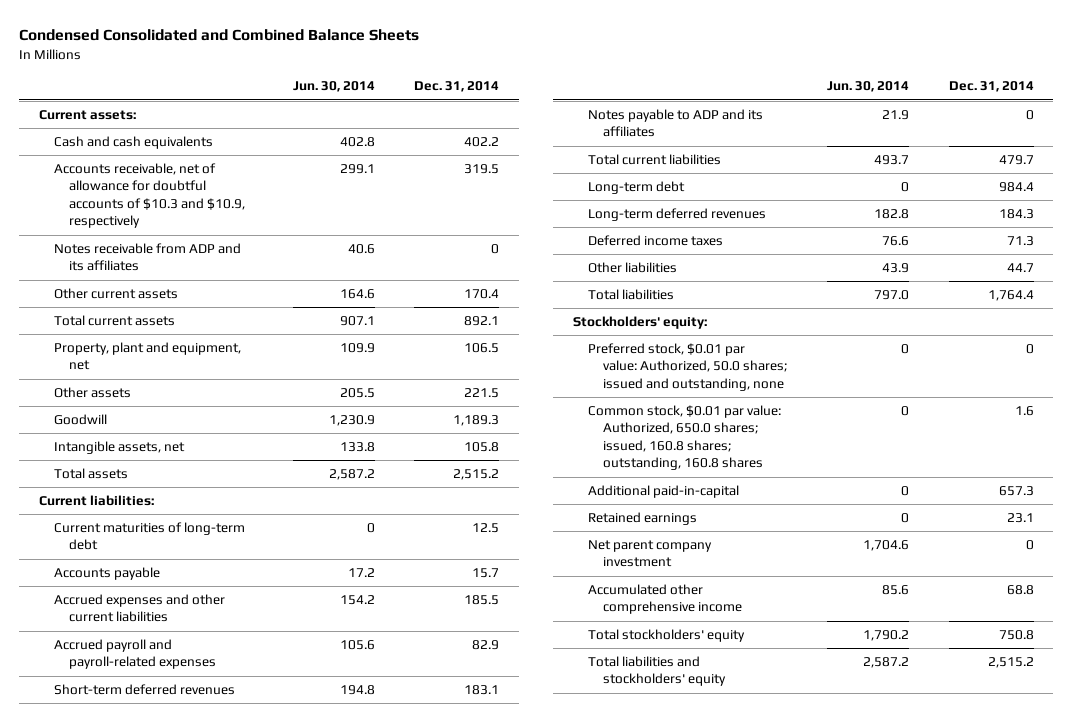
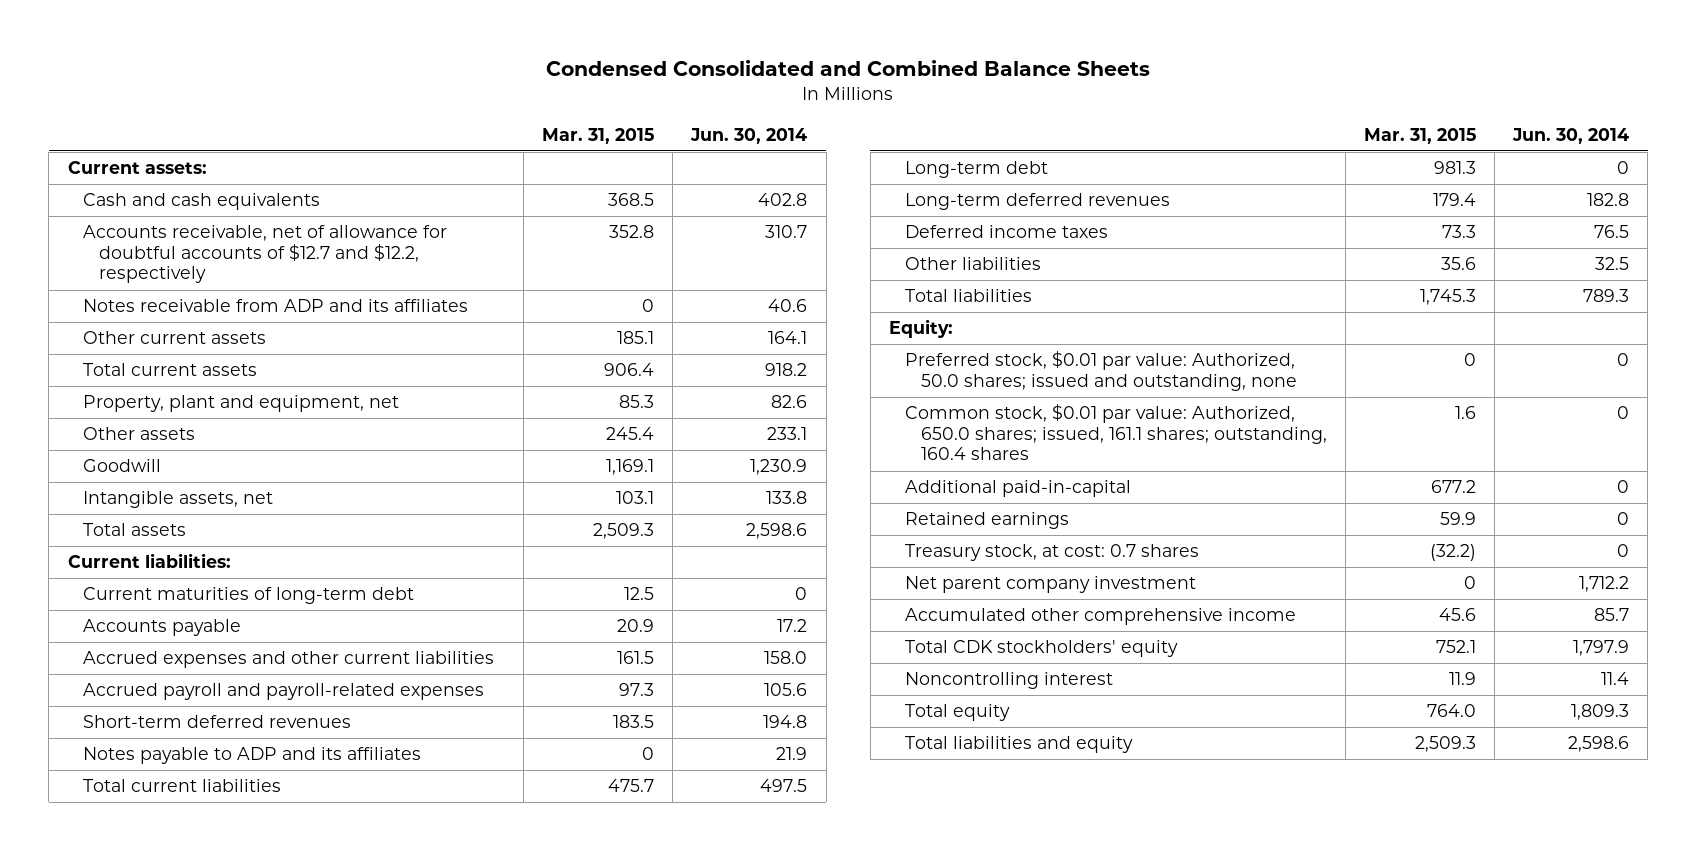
- | Jun. 30, 2014 | Dec. 31, 2014
+ | Mar. 31, 2015 | Jun. 30, 2014
- Accounts receivable, net of allowance for doubtful accounts of $10.3 and $10.9, respectively | 299.1 | 319.5
+ Accounts receivable, net of allowance for doubtful accounts of $12.7 and $12.2, respectively | 352.8 | 310.7
- Other current assets | 164.6 | 170.4
- Total current assets | 907.1 | 892.1
- Property, plant and equipment, net | 109.9 | 106.5
- Other assets | 205.5 | 221.5
+ Other current assets | 185.1 | 164.1
+ Total current assets | 906.4 | 918.2
+ Property, plant and equipment, net | 85.3 | 82.6
+ Other assets | 245.4 | 233.1
- Total assets | 2,587.2 | 2,515.2
+ Total assets | 2,509.3 | 2,598.6
- Accrued expenses and other current liabilities | 154.2 | 185.5
+ Accrued expenses and other current liabilities | 161.5 | 158.0
- Total current liabilities | 493.7 | 479.7
+ Total current liabilities | 475.7 | 497.5
- Deferred income taxes | 76.6 | 71.3
- Other liabilities | 43.9 | 44.7
- Total liabilities | 797.0 | 1,764.4
- Stockholders' equity:
+ Deferred income taxes | 73.3 | 76.5
+ Other liabilities | 35.6 | 32.5
+ Total liabilities | 1,745.3 | 789.3
+ Equity:
- Common stock, $0.01 par value: Authorized, 650.0 shares; issued, 160.8 shares; outstanding, 160.8 shares | 0 | 1.6
+ Common stock, $0.01 par value: Authorized, 650.0 shares; issued, 161.1 shares; outstanding, 160.4 shares | 1.6 | 0
- Net parent company investment | 1,704.6 | 0
- Accumulated other comprehensive income | 85.6 | 68.8
- Total stockholders' equity | 1,790.2 | 750.8
- Total liabilities and stockholders' equity | 2,587.2 | 2,515.2
+ Treasury stock, at cost: 0.7 shares | (32.2) | 0
+ Net parent company investment | 0 | 1,712.2
+ Accumulated other comprehensive income | 45.6 | 85.7
+ Total CDK stockholders' equity | 752.1 | 1,797.9
+ Noncontrolling interest | 11.9 | 11.4
+ Total equity | 764.0 | 1,809.3
+ Total liabilities and equity | 2,509.3 | 2,598.6

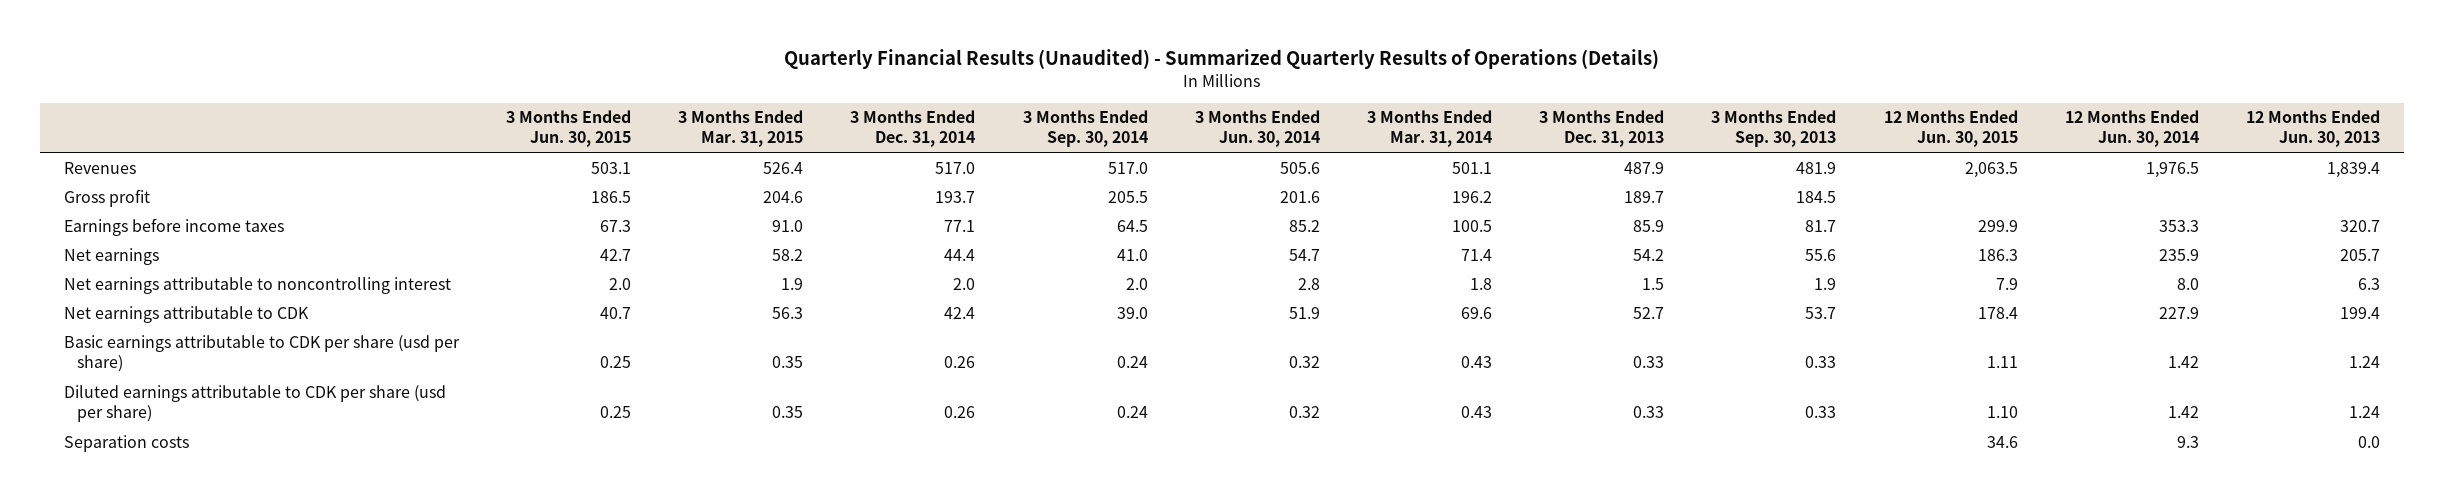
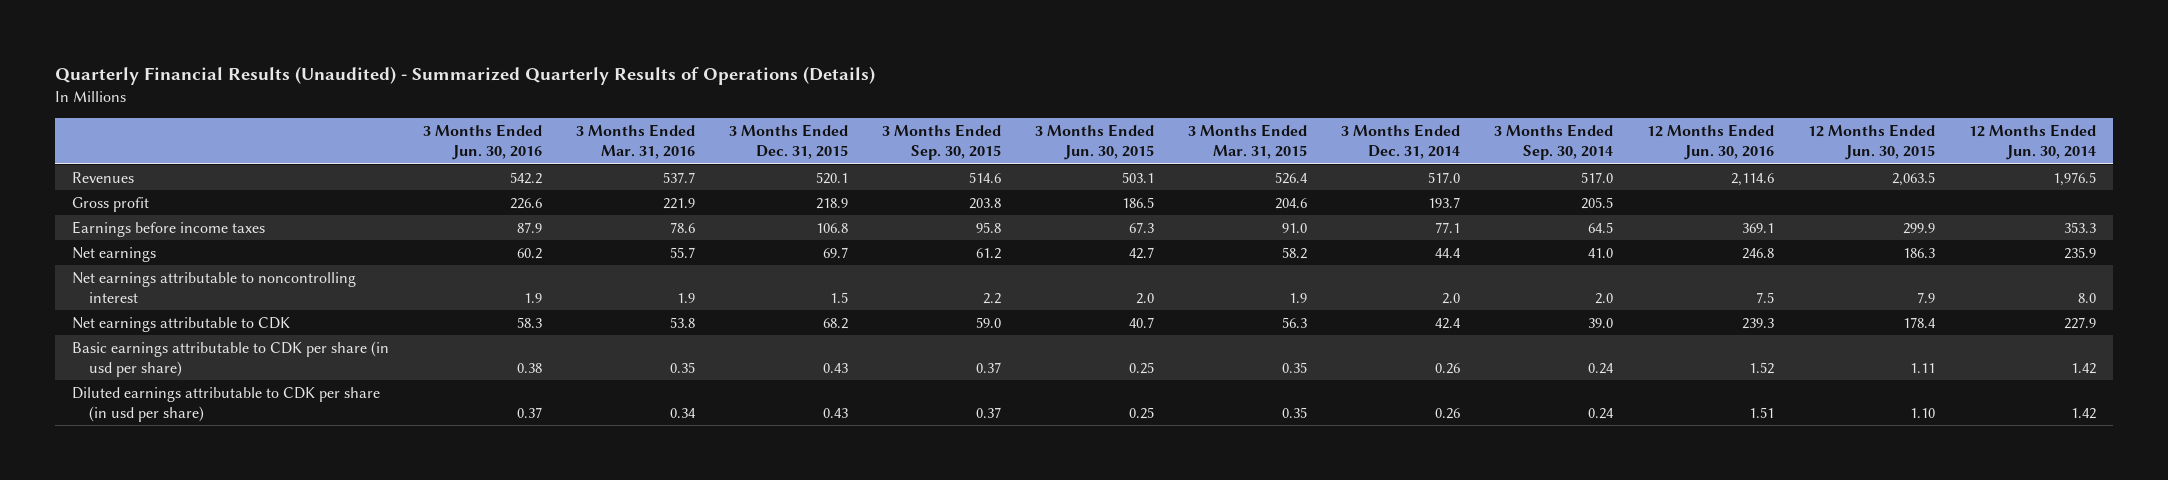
- | 3 Months Ended Jun. 30, 2015 | 3 Months Ended Mar. 31, 2015 | 3 Months Ended Dec. 31, 2014 | 3 Months Ended Sep. 30, 2014 | 3 Months Ended Jun. 30, 2014 | 3 Months Ended Mar. 31, 2014 | 3 Months Ended Dec. 31, 2013 | 3 Months Ended Sep. 30, 2013 | 12 Months Ended Jun. 30, 2015 | 12 Months Ended Jun. 30, 2014 | 12 Months Ended Jun. 30, 2013
+ | 3 Months Ended Jun. 30, 2016 | 3 Months Ended Mar. 31, 2016 | 3 Months Ended Dec. 31, 2015 | 3 Months Ended Sep. 30, 2015 | 3 Months Ended Jun. 30, 2015 | 3 Months Ended Mar. 31, 2015 | 3 Months Ended Dec. 31, 2014 | 3 Months Ended Sep. 30, 2014 | 12 Months Ended Jun. 30, 2016 | 12 Months Ended Jun. 30, 2015 | 12 Months Ended Jun. 30, 2014
- Basic earnings attributable to CDK per share (usd per share) | 0.25 | 0.35 | 0.26 | 0.24 | 0.32 | 0.43 | 0.33 | 0.33 | 1.11 | 1.42 | 1.24
- Diluted earnings attributable to CDK per share (usd per share) | 0.25 | 0.35 | 0.26 | 0.24 | 0.32 | 0.43 | 0.33 | 0.33 | 1.10 | 1.42 | 1.24
- Separation costs | | | | | | | | | 34.6 | 9.3 | 0.0
+ Basic earnings attributable to CDK per share (in usd per share) | 0.38 | 0.35 | 0.43 | 0.37 | 0.25 | 0.35 | 0.26 | 0.24 | 1.52 | 1.11 | 1.42
+ Diluted earnings attributable to CDK per share (in usd per share) | 0.37 | 0.34 | 0.43 | 0.37 | 0.25 | 0.35 | 0.26 | 0.24 | 1.51 | 1.10 | 1.42

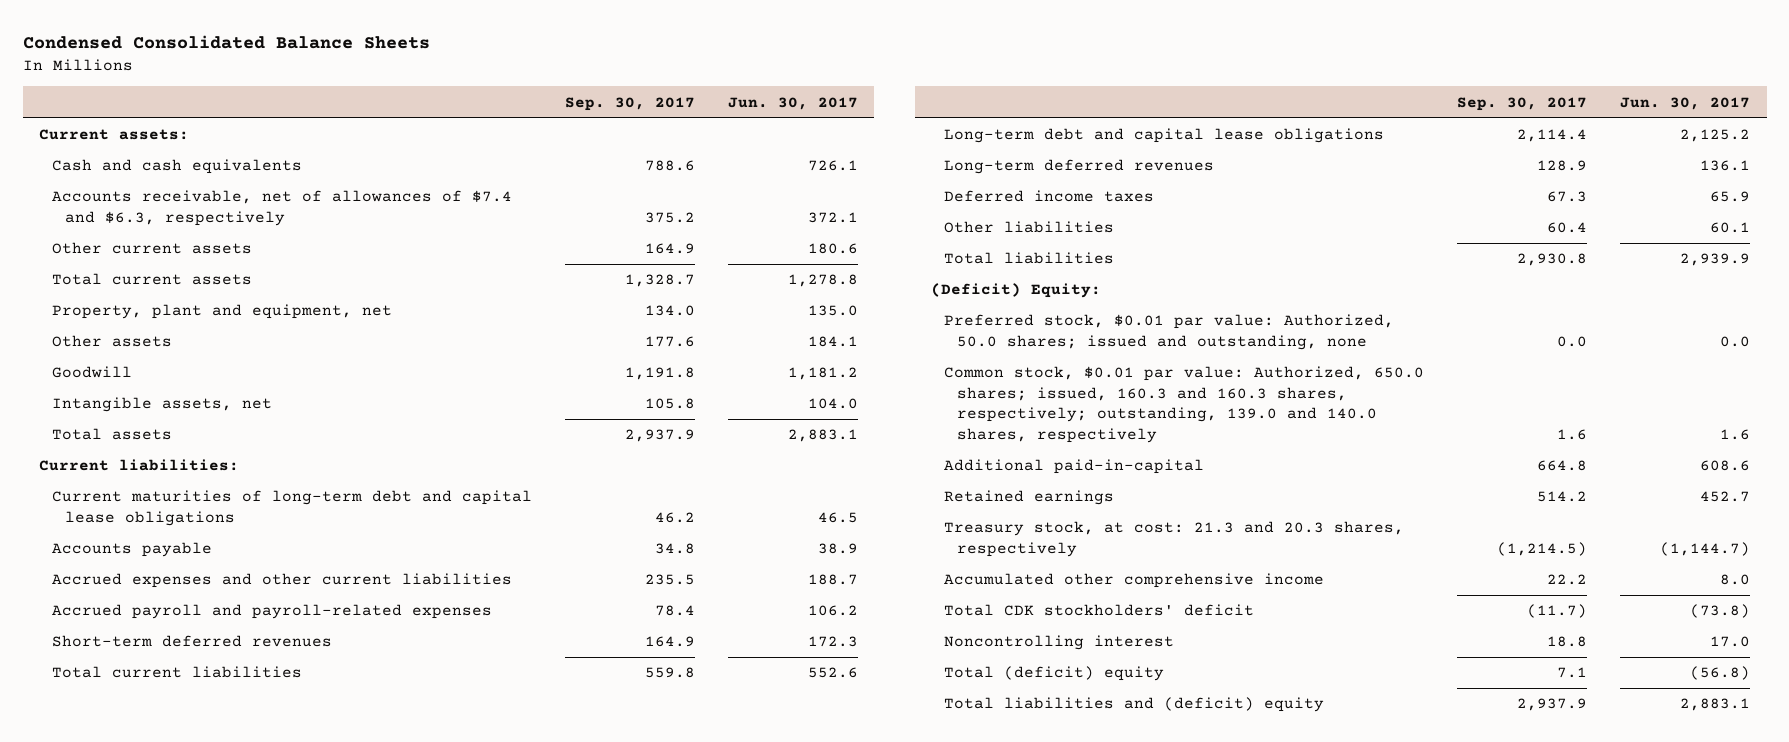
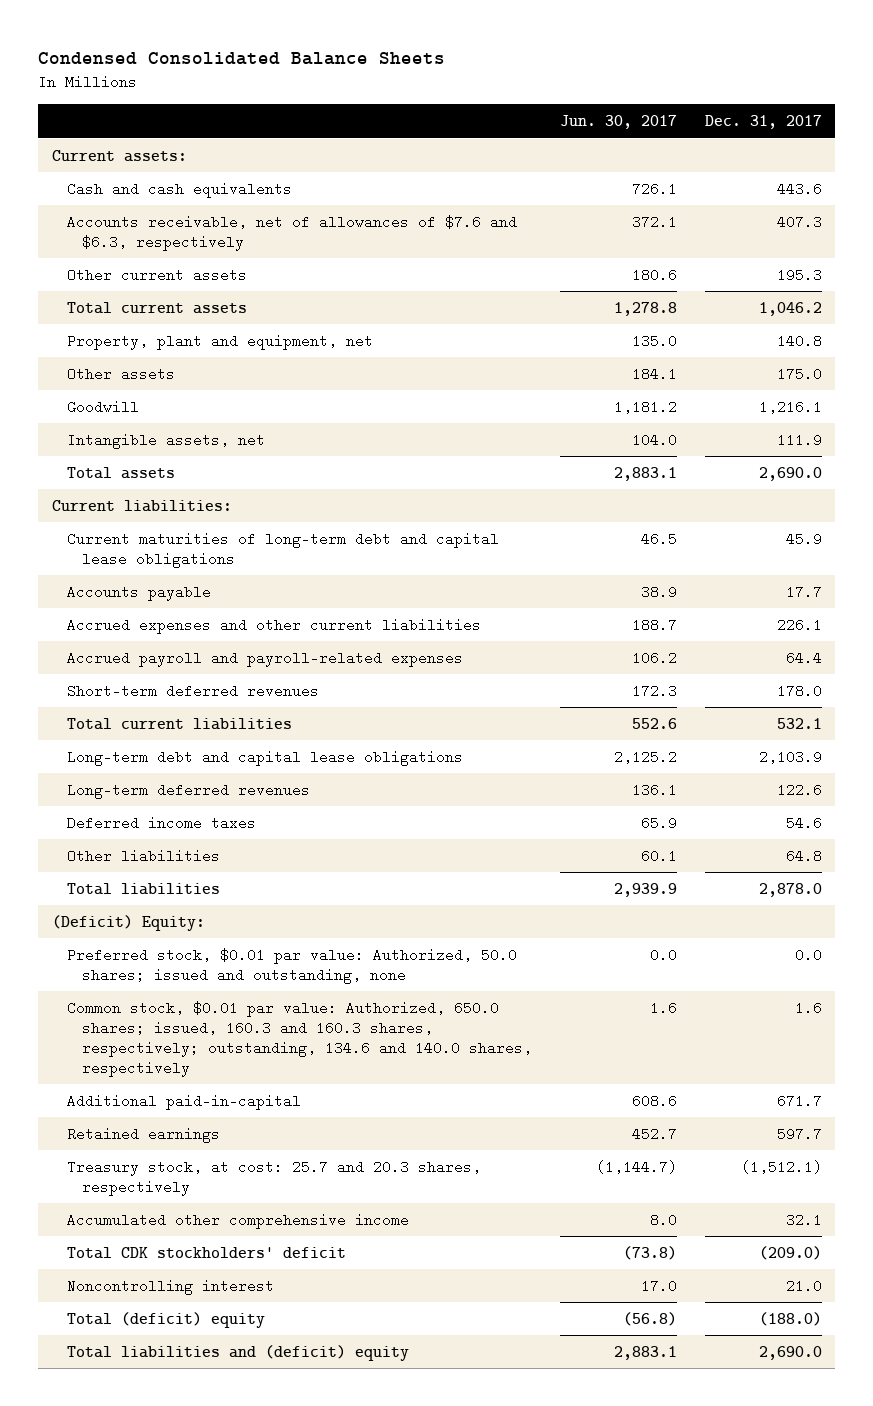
- | Sep. 30, 2017 | Jun. 30, 2017
+ | Jun. 30, 2017 | Dec. 31, 2017
- Accounts receivable, net of allowances of $7.4 and $6.3, respectively | 375.2 | 372.1
+ Accounts receivable, net of allowances of $7.6 and $6.3, respectively | 372.1 | 407.3
- Common stock, $0.01 par value: Authorized, 650.0 shares; issued, 160.3 and 160.3 shares, respectively; outstanding, 139.0 and 140.0 shares, respectively | 1.6 | 1.6
+ Common stock, $0.01 par value: Authorized, 650.0 shares; issued, 160.3 and 160.3 shares, respectively; outstanding, 134.6 and 140.0 shares, respectively | 1.6 | 1.6
- Treasury stock, at cost: 21.3 and 20.3 shares, respectively | (1,214.5) | (1,144.7)
+ Treasury stock, at cost: 25.7 and 20.3 shares, respectively | (1,144.7) | (1,512.1)

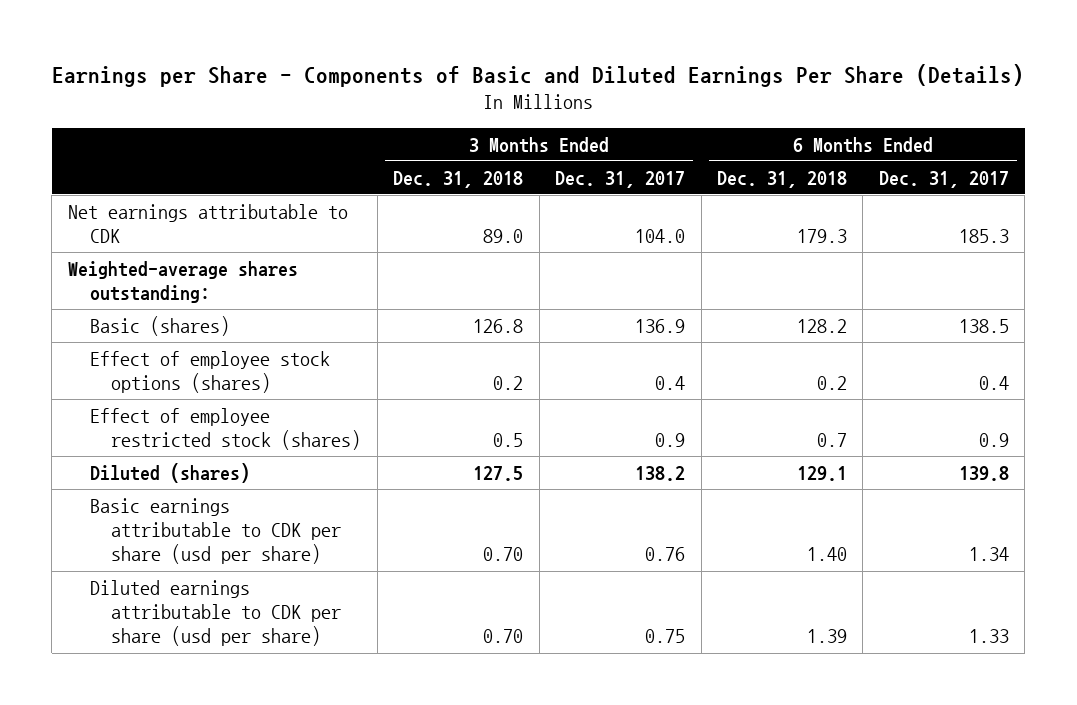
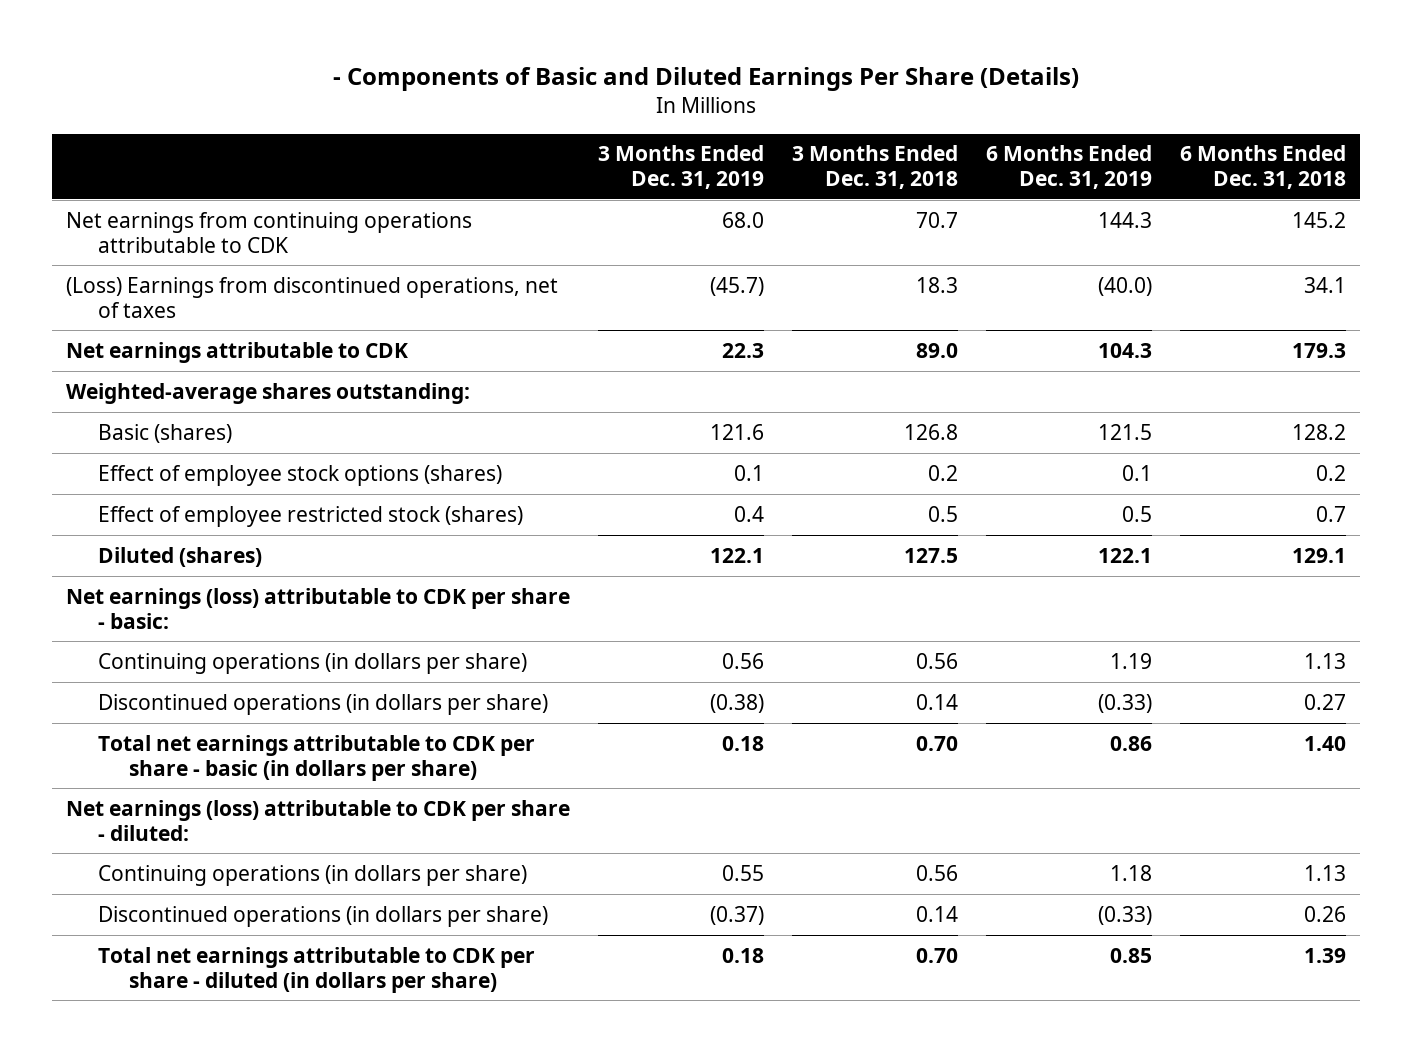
- Earnings per Share - Components of Basic and Diluted Earnings Per Share (Details)
+ - Components of Basic and Diluted Earnings Per Share (Details)
- | 3 Months Ended Dec. 31, 2018 | 3 Months Ended Dec. 31, 2017 | 6 Months Ended Dec. 31, 2018 | 6 Months Ended Dec. 31, 2017
+ | 3 Months Ended Dec. 31, 2019 | 3 Months Ended Dec. 31, 2018 | 6 Months Ended Dec. 31, 2019 | 6 Months Ended Dec. 31, 2018
+ Net earnings from continuing operations attributable to CDK | 68.0 | 70.7 | 144.3 | 145.2
+ (Loss) Earnings from discontinued operations, net of taxes | (45.7) | 18.3 | (40.0) | 34.1
- Basic earnings attributable to CDK per share (usd per share) | 0.70 | 0.76 | 1.40 | 1.34
- Diluted earnings attributable to CDK per share (usd per share) | 0.70 | 0.75 | 1.39 | 1.33
+ Net earnings (loss) attributable to CDK per share - basic:
+ Continuing operations (in dollars per share) | 0.56 | 0.56 | 1.19 | 1.13
+ Discontinued operations (in dollars per share) | (0.38) | 0.14 | (0.33) | 0.27
+ Total net earnings attributable to CDK per share - basic (in dollars per share) | 0.18 | 0.70 | 0.86 | 1.40
+ Net earnings (loss) attributable to CDK per share - diluted:
+ Continuing operations (in dollars per share) | 0.55 | 0.56 | 1.18 | 1.13
+ Discontinued operations (in dollars per share) | (0.37) | 0.14 | (0.33) | 0.26
+ Total net earnings attributable to CDK per share - diluted (in dollars per share) | 0.18 | 0.70 | 0.85 | 1.39

